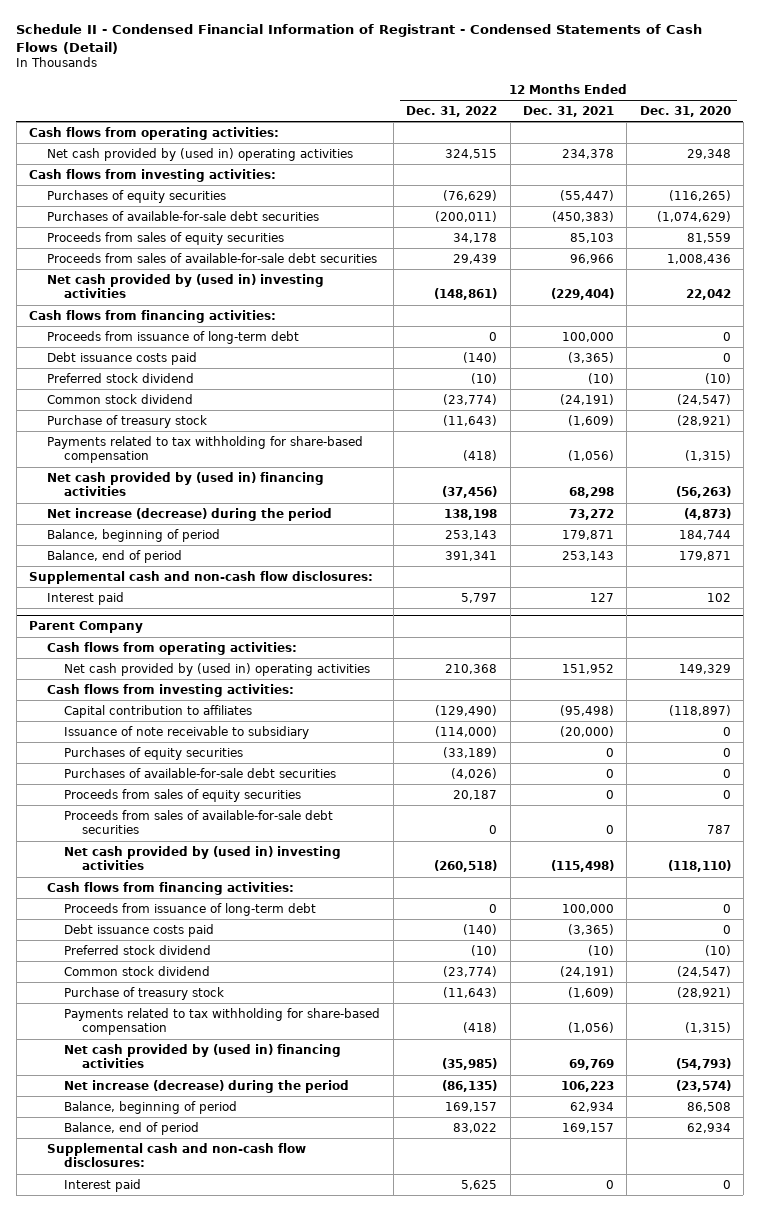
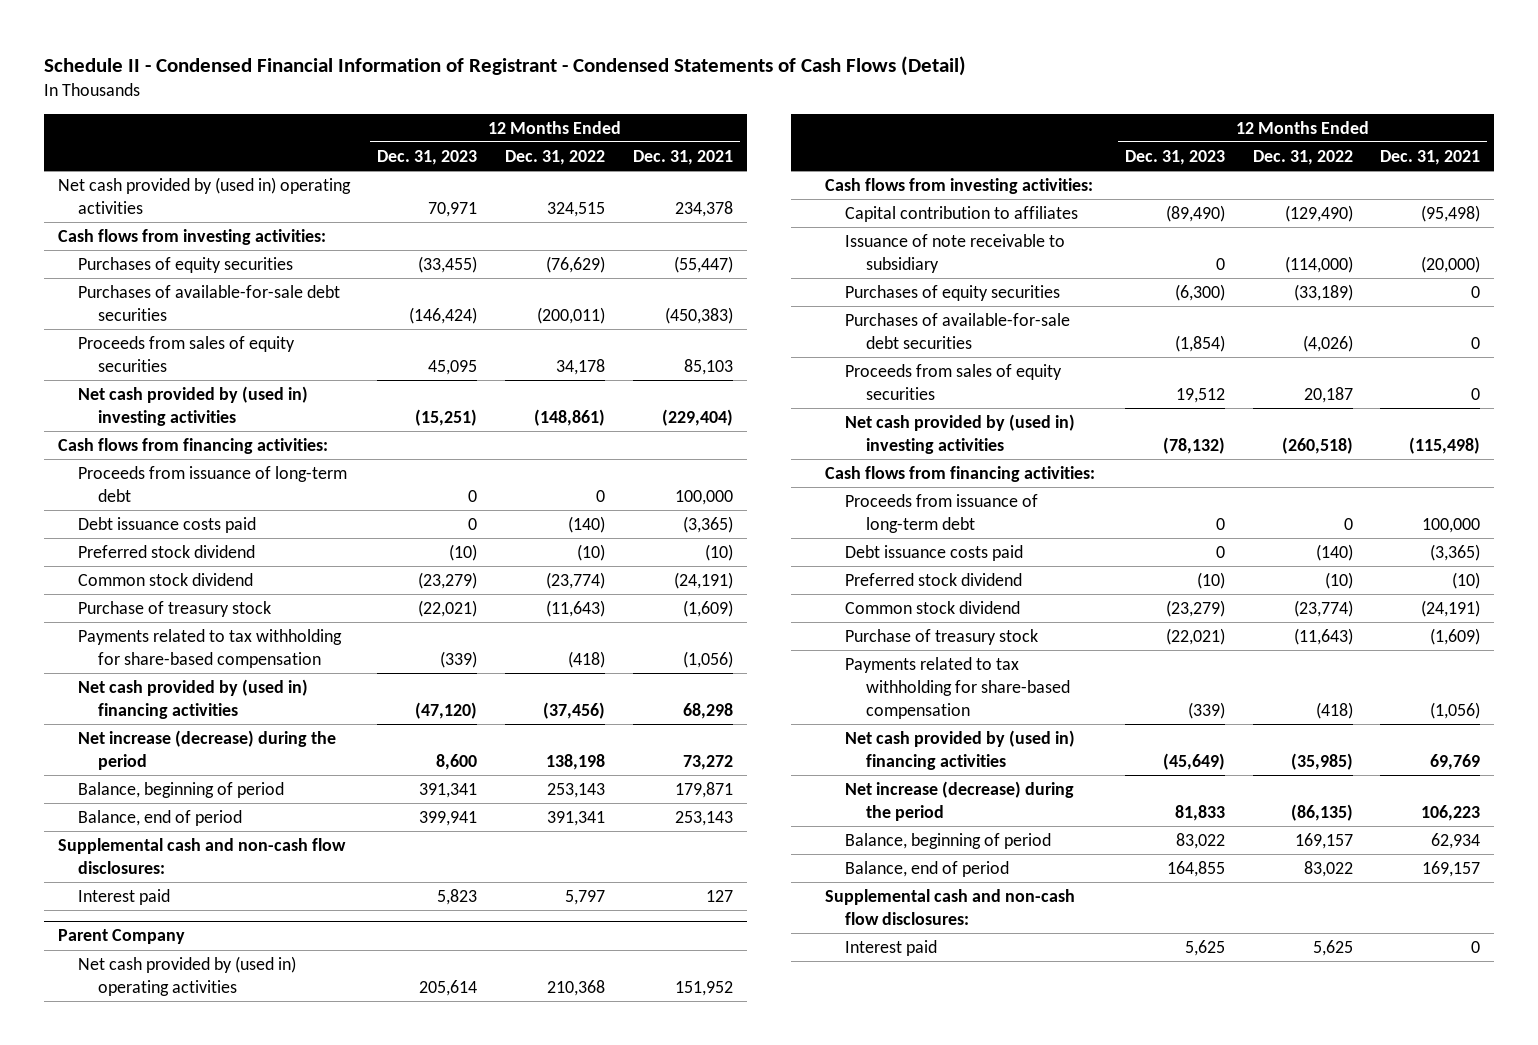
- | 12 Months Ended Dec. 31, 2022 | 12 Months Ended Dec. 31, 2021 | 12 Months Ended Dec. 31, 2020
+ | 12 Months Ended Dec. 31, 2023 | 12 Months Ended Dec. 31, 2022 | 12 Months Ended Dec. 31, 2021
- Cash flows from operating activities:
- Proceeds from sales of available-for-sale debt securities | 29,439 | 96,966 | 1,008,436
@ Parent Company
- Cash flows from operating activities:
- Proceeds from sales of available-for-sale debt securities | 0 | 0 | 787

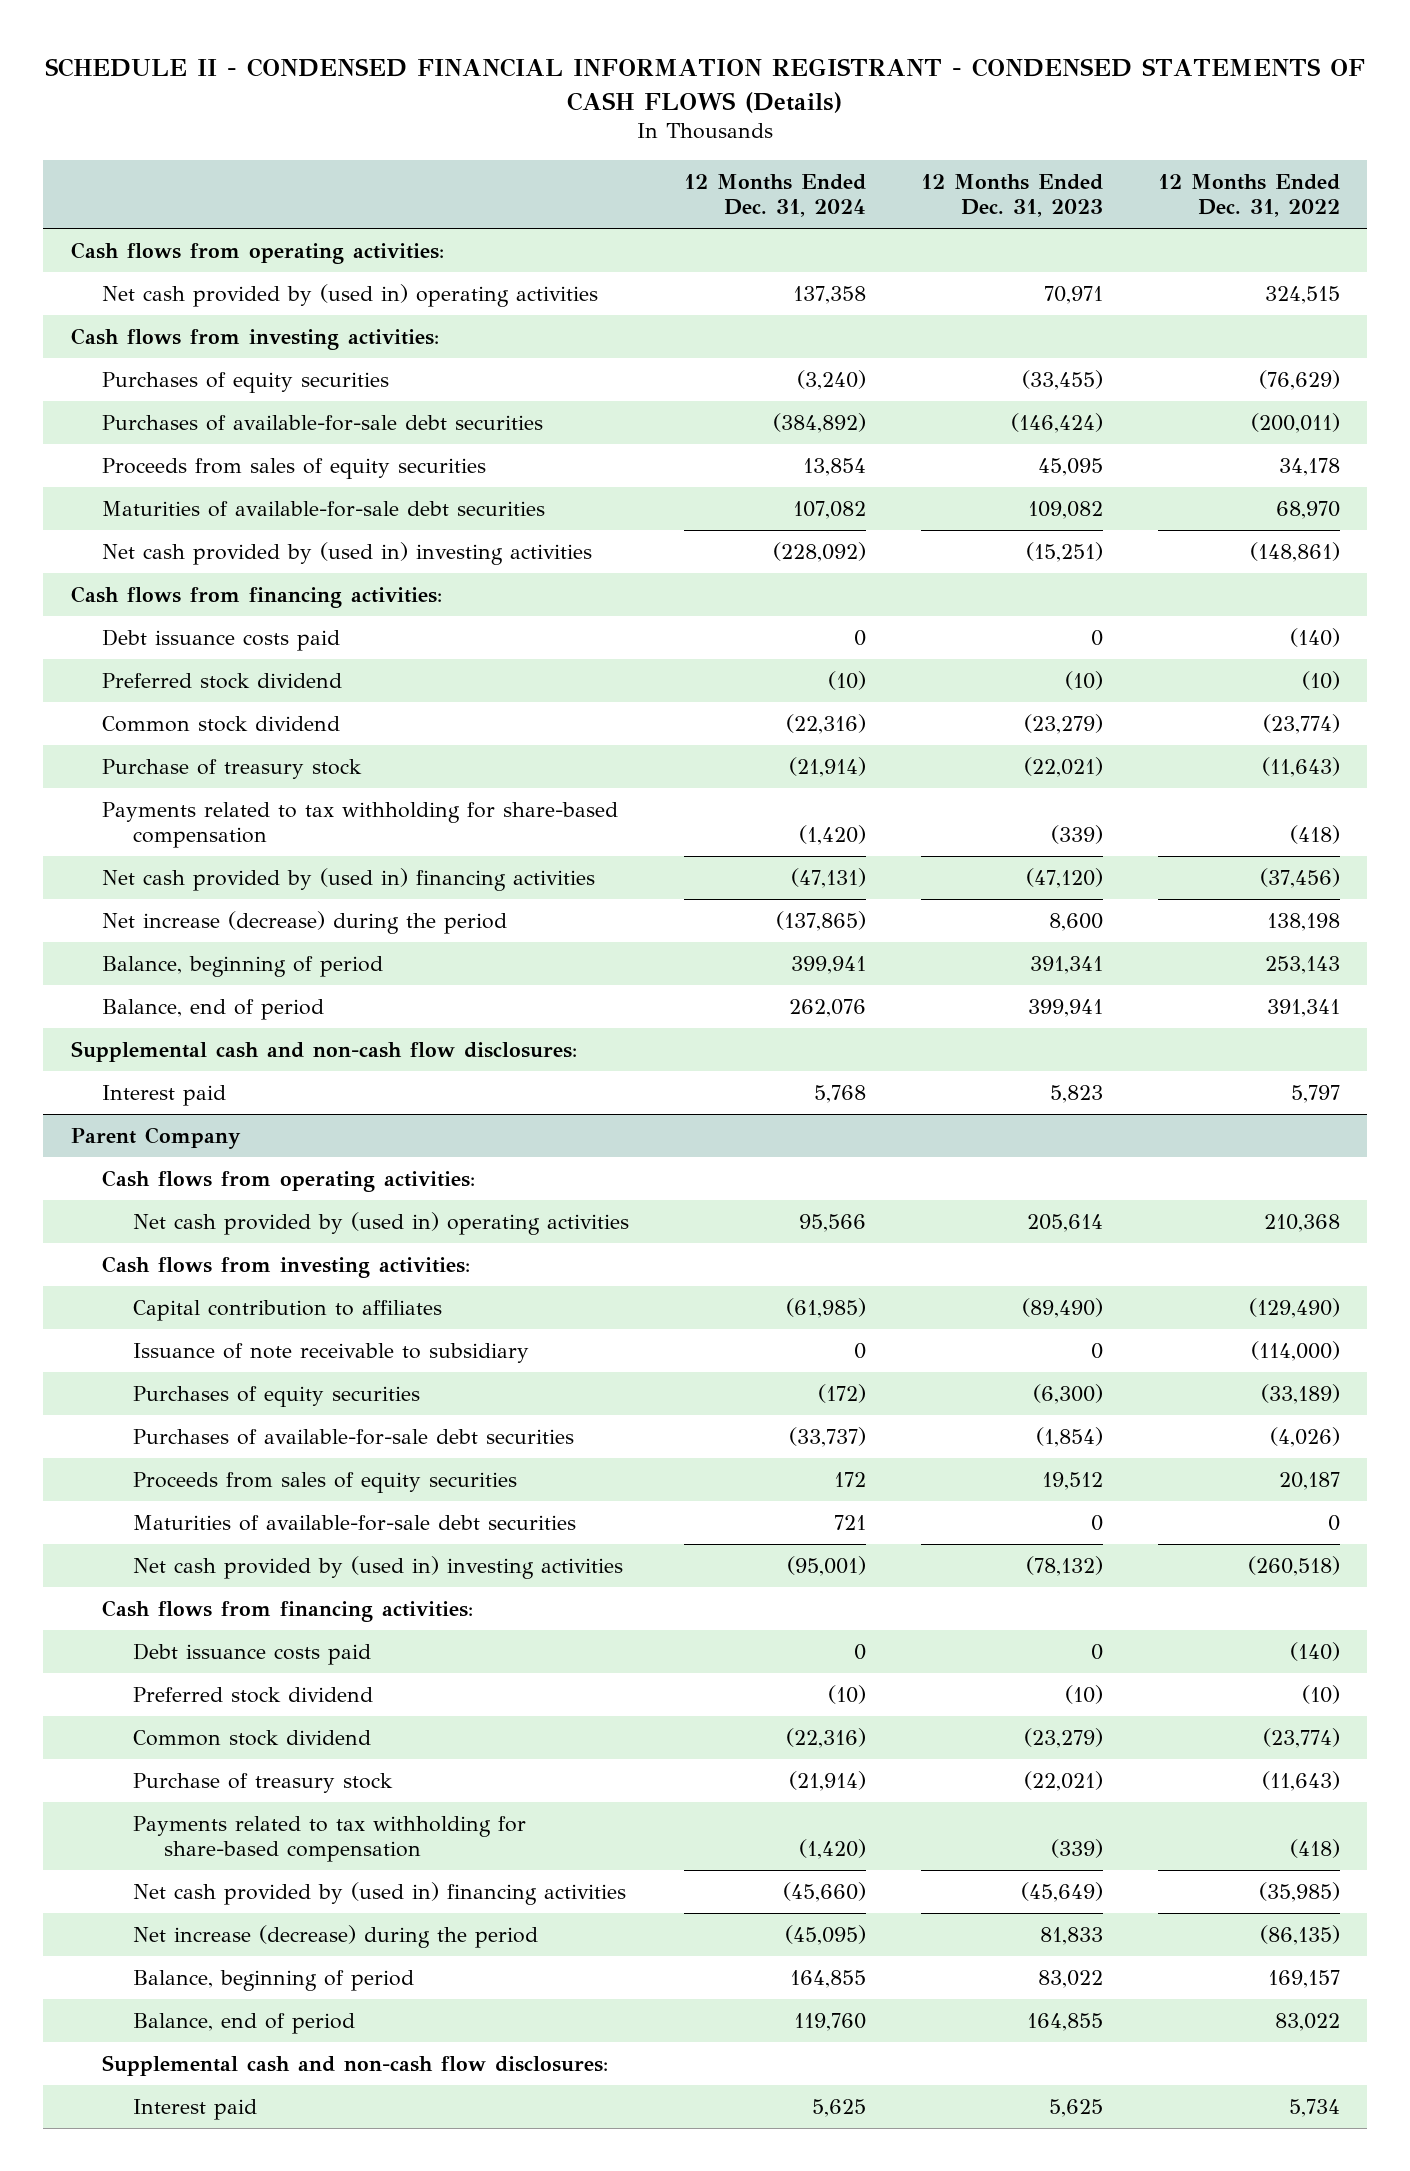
- Schedule II - Condensed Financial Information of Registrant - Condensed Statements of Cash Flows (Detail)
+ SCHEDULE II - CONDENSED FINANCIAL INFORMATION REGISTRANT - CONDENSED STATEMENTS OF CASH FLOWS (Details)
- | 12 Months Ended Dec. 31, 2023 | 12 Months Ended Dec. 31, 2022 | 12 Months Ended Dec. 31, 2021
+ | 12 Months Ended Dec. 31, 2024 | 12 Months Ended Dec. 31, 2023 | 12 Months Ended Dec. 31, 2022
+ Cash flows from operating activities:
+ Maturities of available-for-sale debt securities | 107,082 | 109,082 | 68,970
- Proceeds from issuance of long-term debt | 0 | 0 | 100,000
@ Parent Company
+ Cash flows from operating activities:
+ Maturities of available-for-sale debt securities | 721 | 0 | 0
- Proceeds from issuance of long-term debt | 0 | 0 | 100,000
- Interest paid | 5,625 | 5,625 | 0
+ Interest paid | 5,625 | 5,625 | 5,734

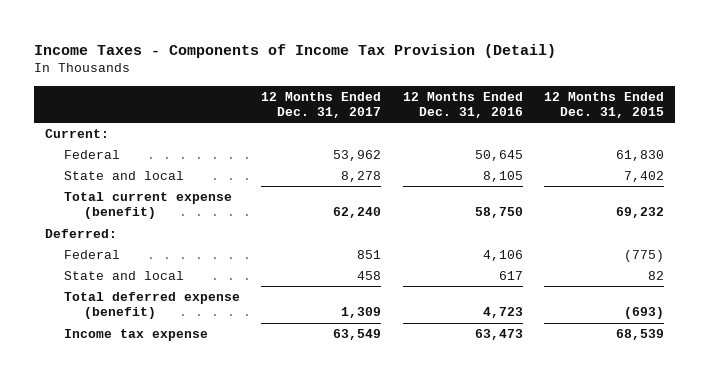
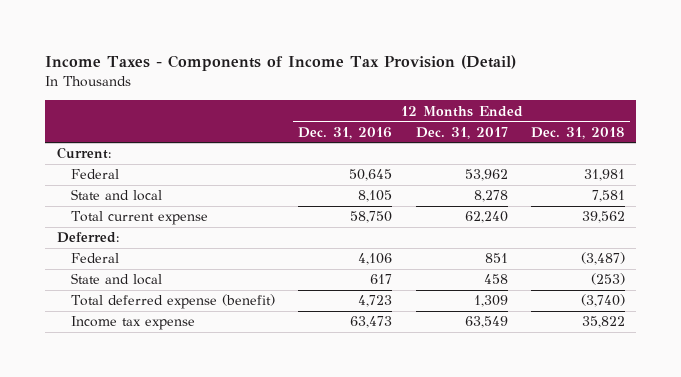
- | 12 Months Ended Dec. 31, 2017 | 12 Months Ended Dec. 31, 2016 | 12 Months Ended Dec. 31, 2015
+ | 12 Months Ended Dec. 31, 2016 | 12 Months Ended Dec. 31, 2017 | 12 Months Ended Dec. 31, 2018
- Total current expense (benefit) | 62,240 | 58,750 | 69,232
+ Total current expense | 58,750 | 62,240 | 39,562

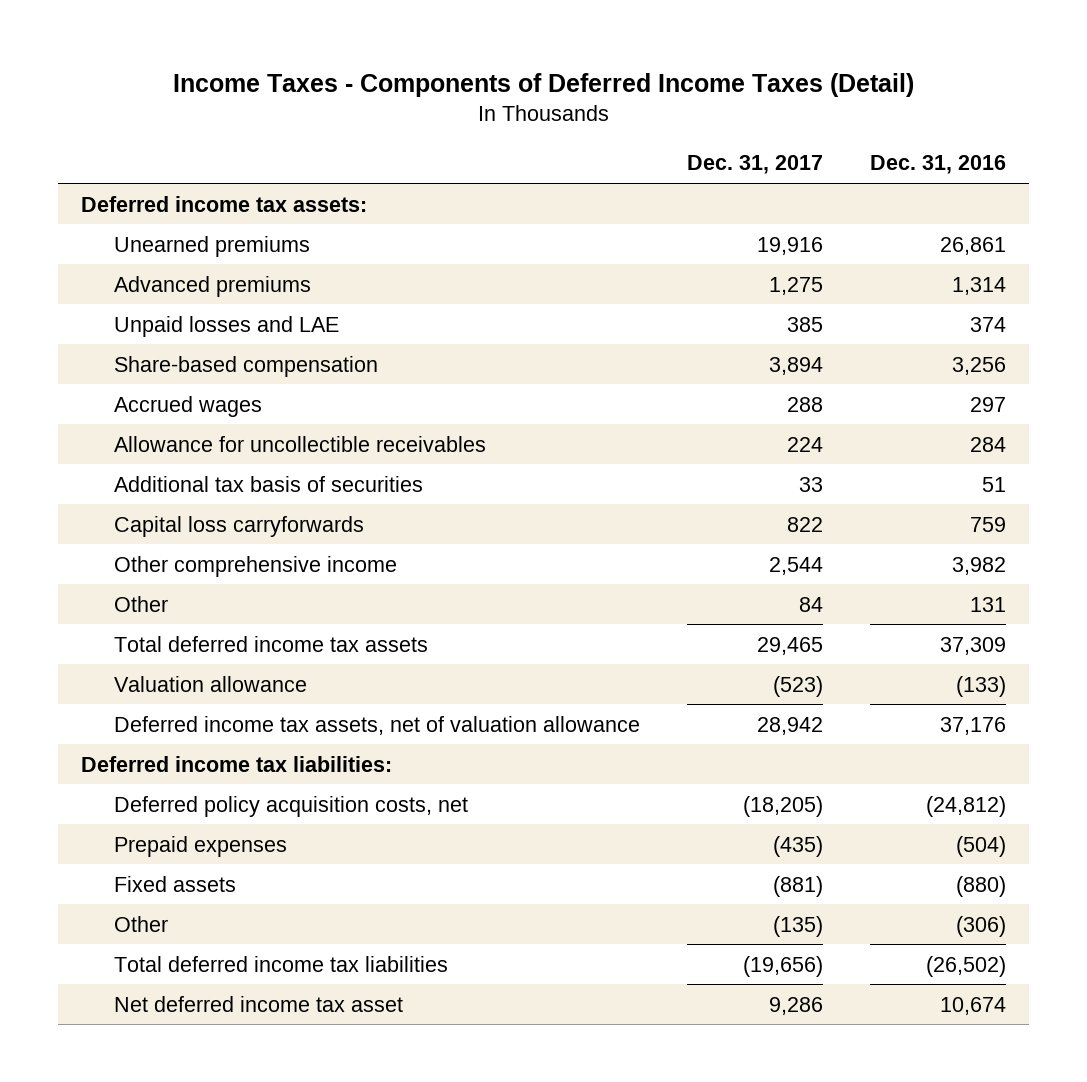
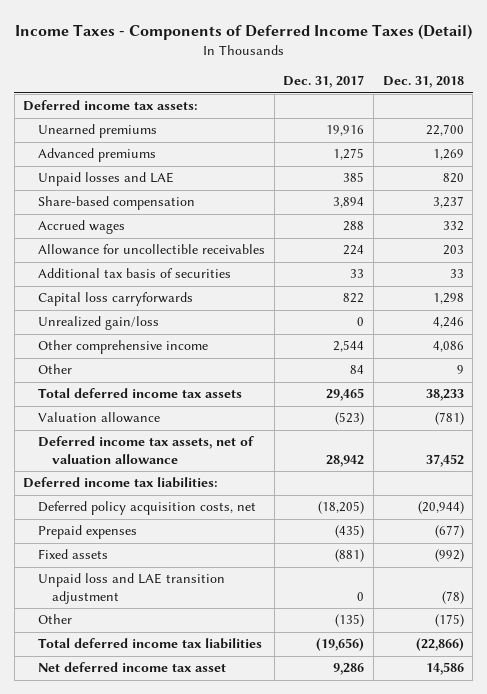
- | Dec. 31, 2017 | Dec. 31, 2016
+ | Dec. 31, 2017 | Dec. 31, 2018
+ Unrealized gain/loss | 0 | 4,246
+ Unpaid loss and LAE transition adjustment | 0 | (78)

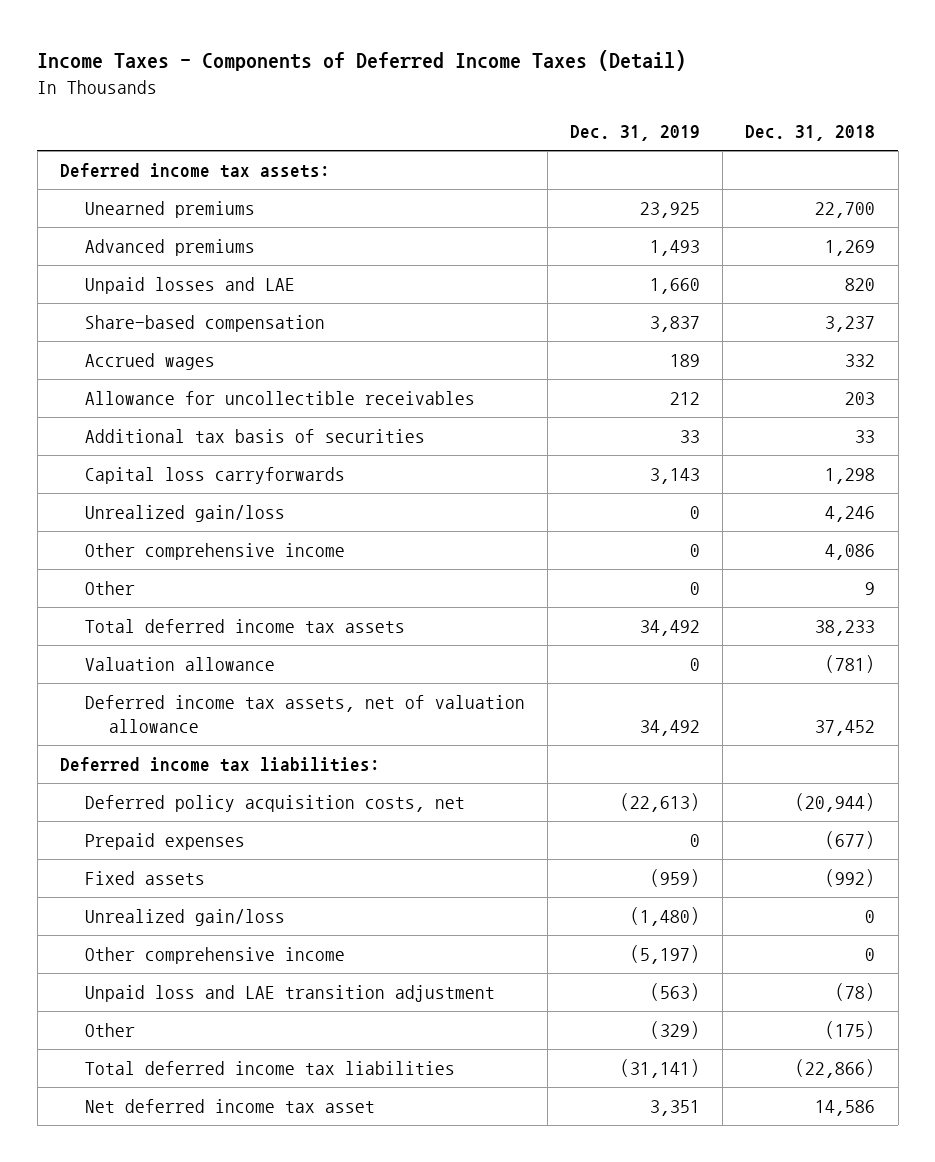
- | Dec. 31, 2017 | Dec. 31, 2018
+ | Dec. 31, 2019 | Dec. 31, 2018
+ Unrealized gain/loss | (1,480) | 0
+ Other comprehensive income | (5,197) | 0

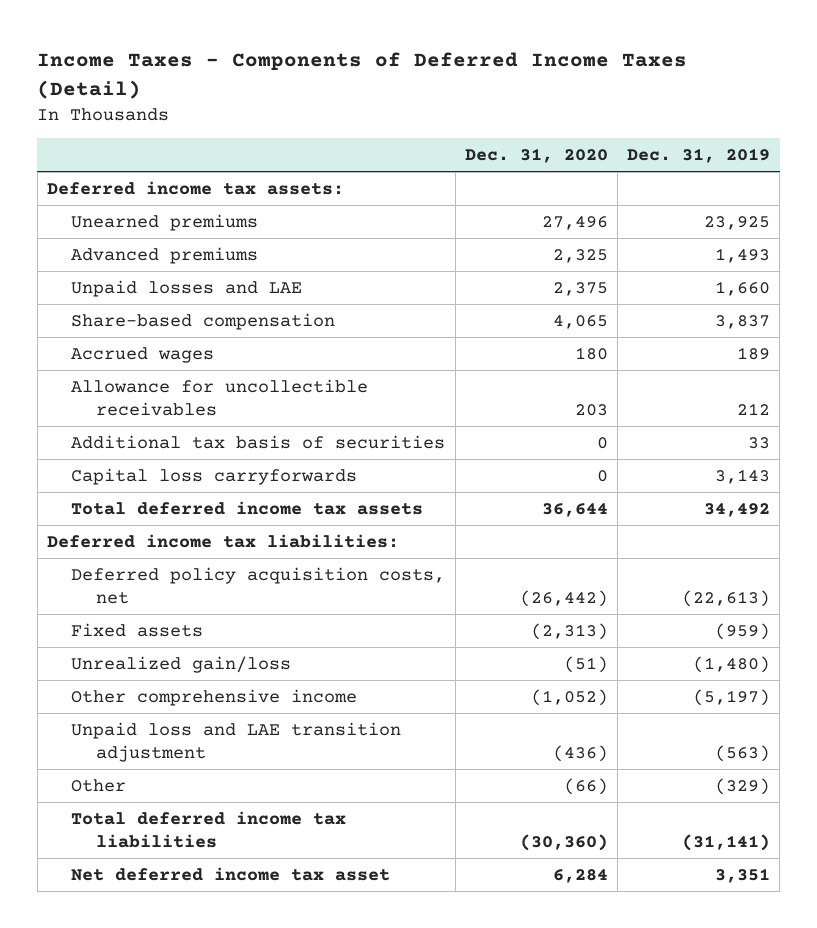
- | Dec. 31, 2019 | Dec. 31, 2018
+ | Dec. 31, 2020 | Dec. 31, 2019
- Unrealized gain/loss | 0 | 4,246
- Other comprehensive income | 0 | 4,086
- Other | 0 | 9
- Valuation allowance | 0 | (781)
- Deferred income tax assets, net of valuation allowance | 34,492 | 37,452
- Prepaid expenses | 0 | (677)

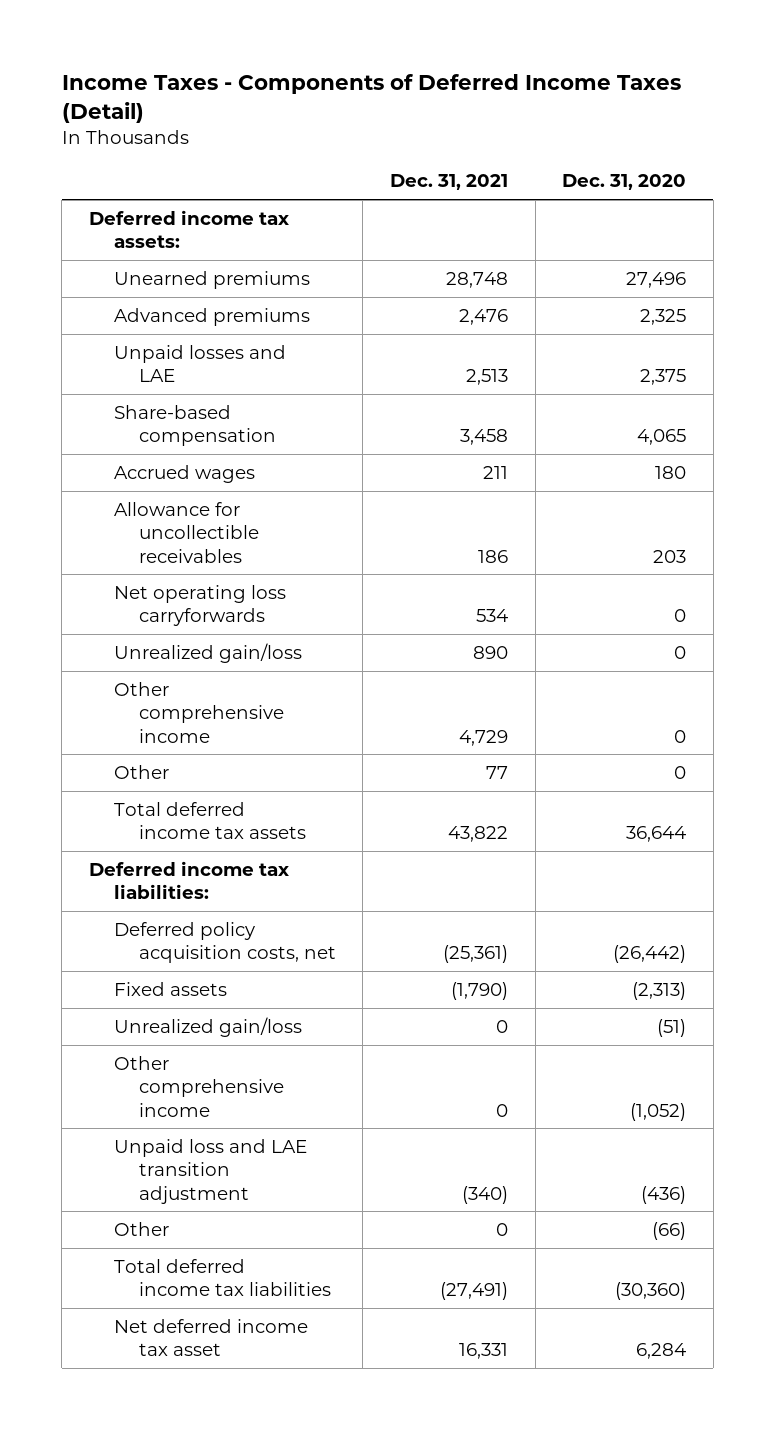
- | Dec. 31, 2020 | Dec. 31, 2019
+ | Dec. 31, 2021 | Dec. 31, 2020
- Additional tax basis of securities | 0 | 33
- Capital loss carryforwards | 0 | 3,143
+ Net operating loss carryforwards | 534 | 0
+ Unrealized gain/loss | 890 | 0
+ Other comprehensive income | 4,729 | 0
+ Other | 77 | 0

